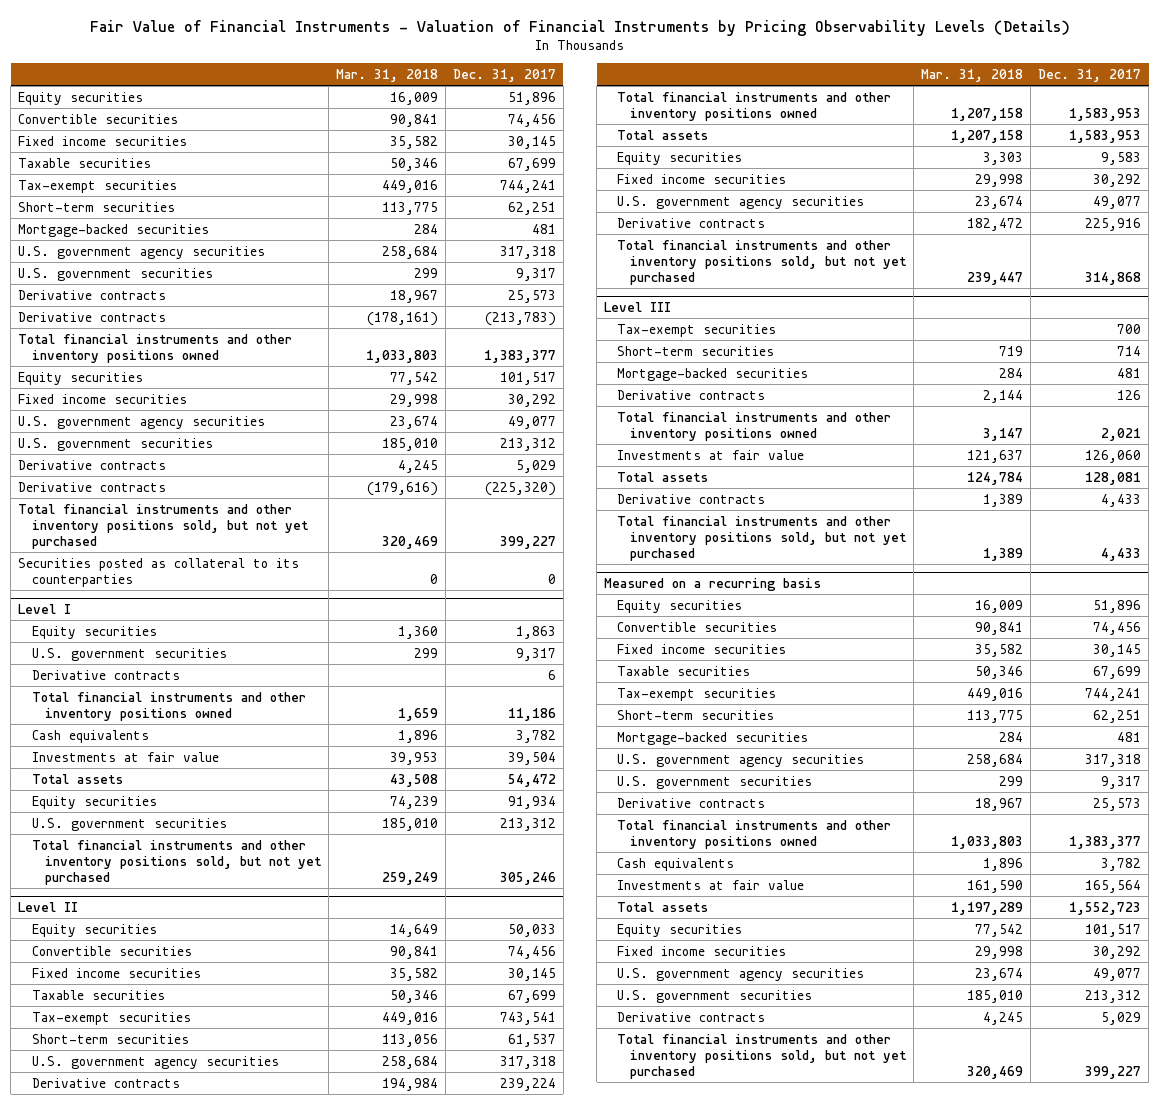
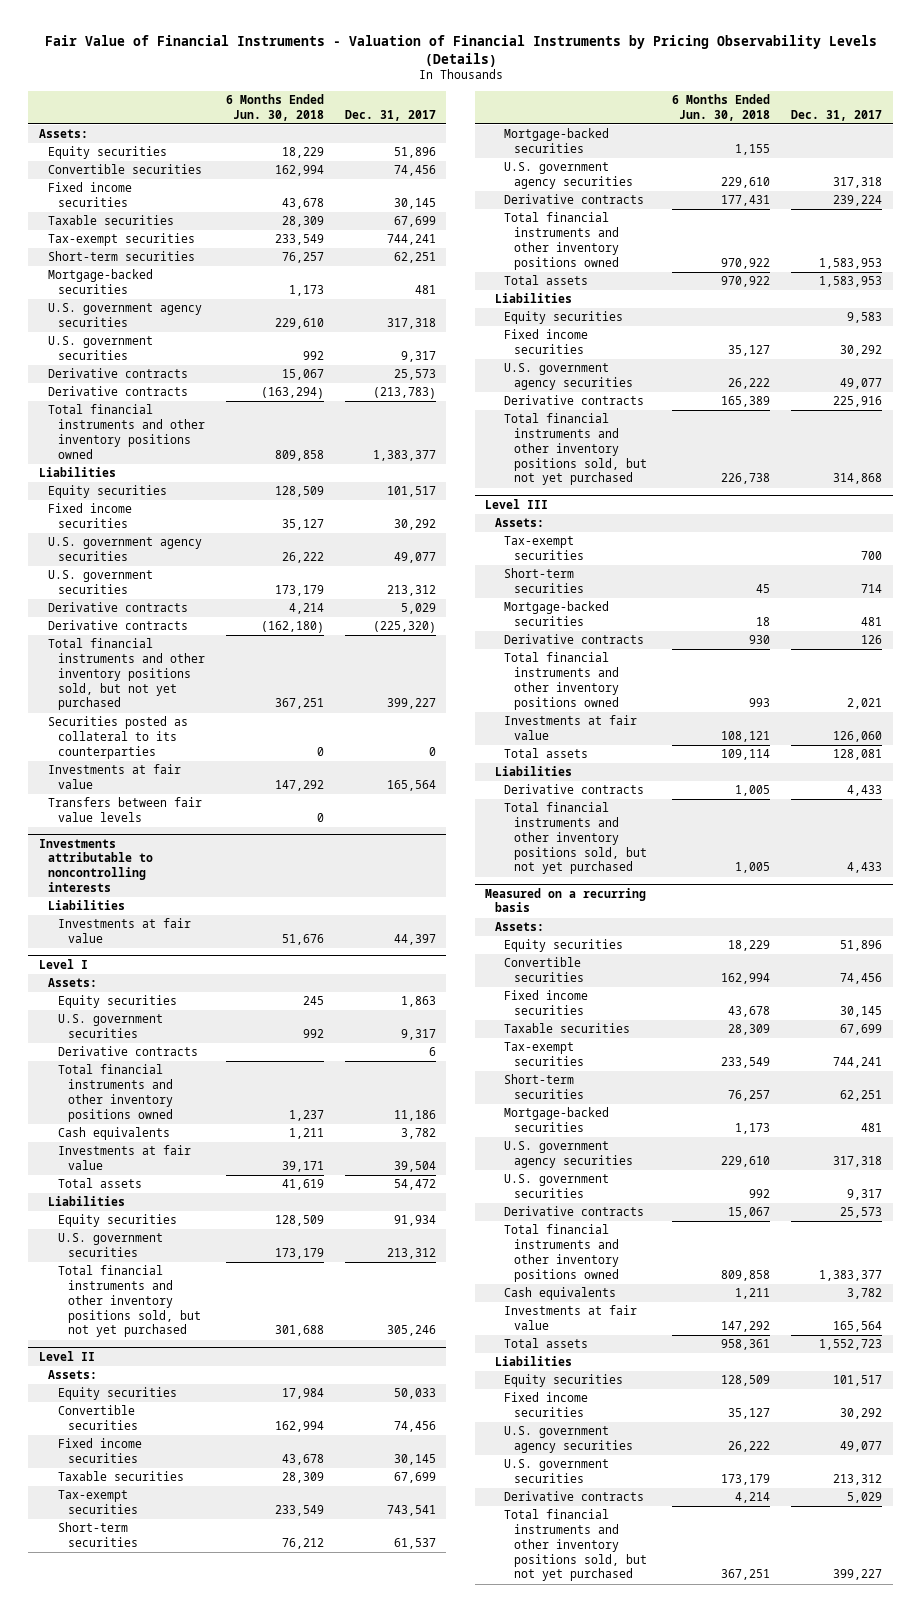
- | Mar. 31, 2018 | Dec. 31, 2017
+ | 6 Months Ended Jun. 30, 2018 | Dec. 31, 2017
+ Assets:
+ Liabilities
+ Investments at fair value | 147,292 | 165,564
+ Transfers between fair value levels | 0 |
+ Investments attributable to noncontrolling interests
+ Liabilities
+ Investments at fair value | 51,676 | 44,397
@ Level I
+ Assets:
+ Liabilities
@ Level II
+ Assets:
+ Mortgage-backed securities | 1,155 |
+ Liabilities
@ Level III
+ Assets:
+ Liabilities
@ Measured on a recurring basis
+ Assets:
+ Liabilities

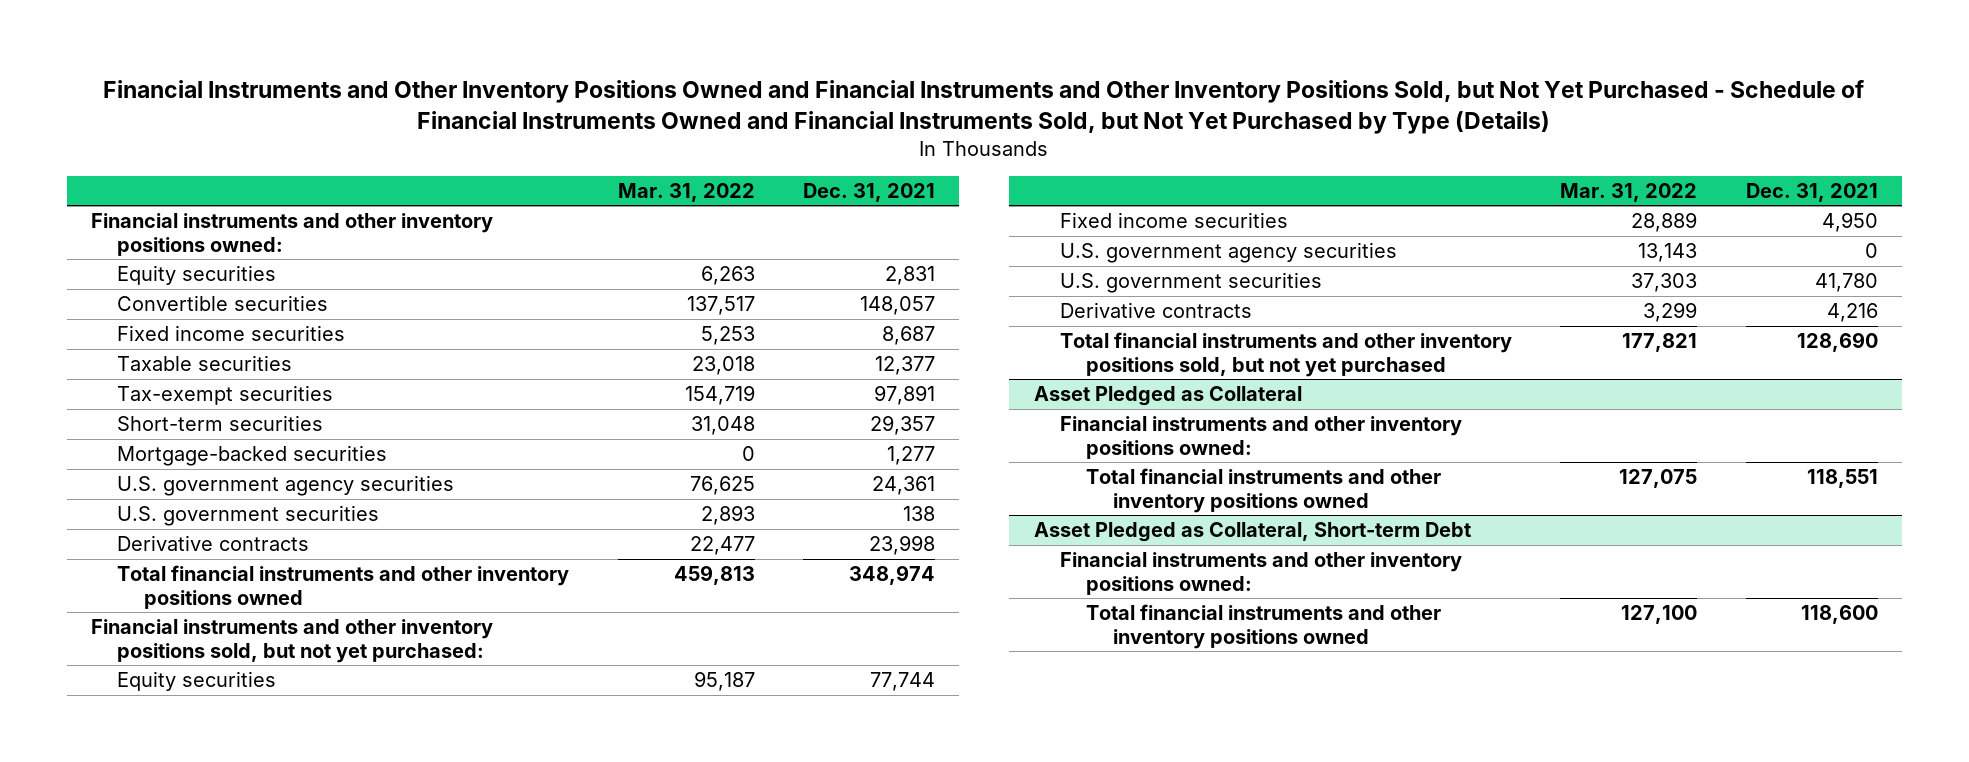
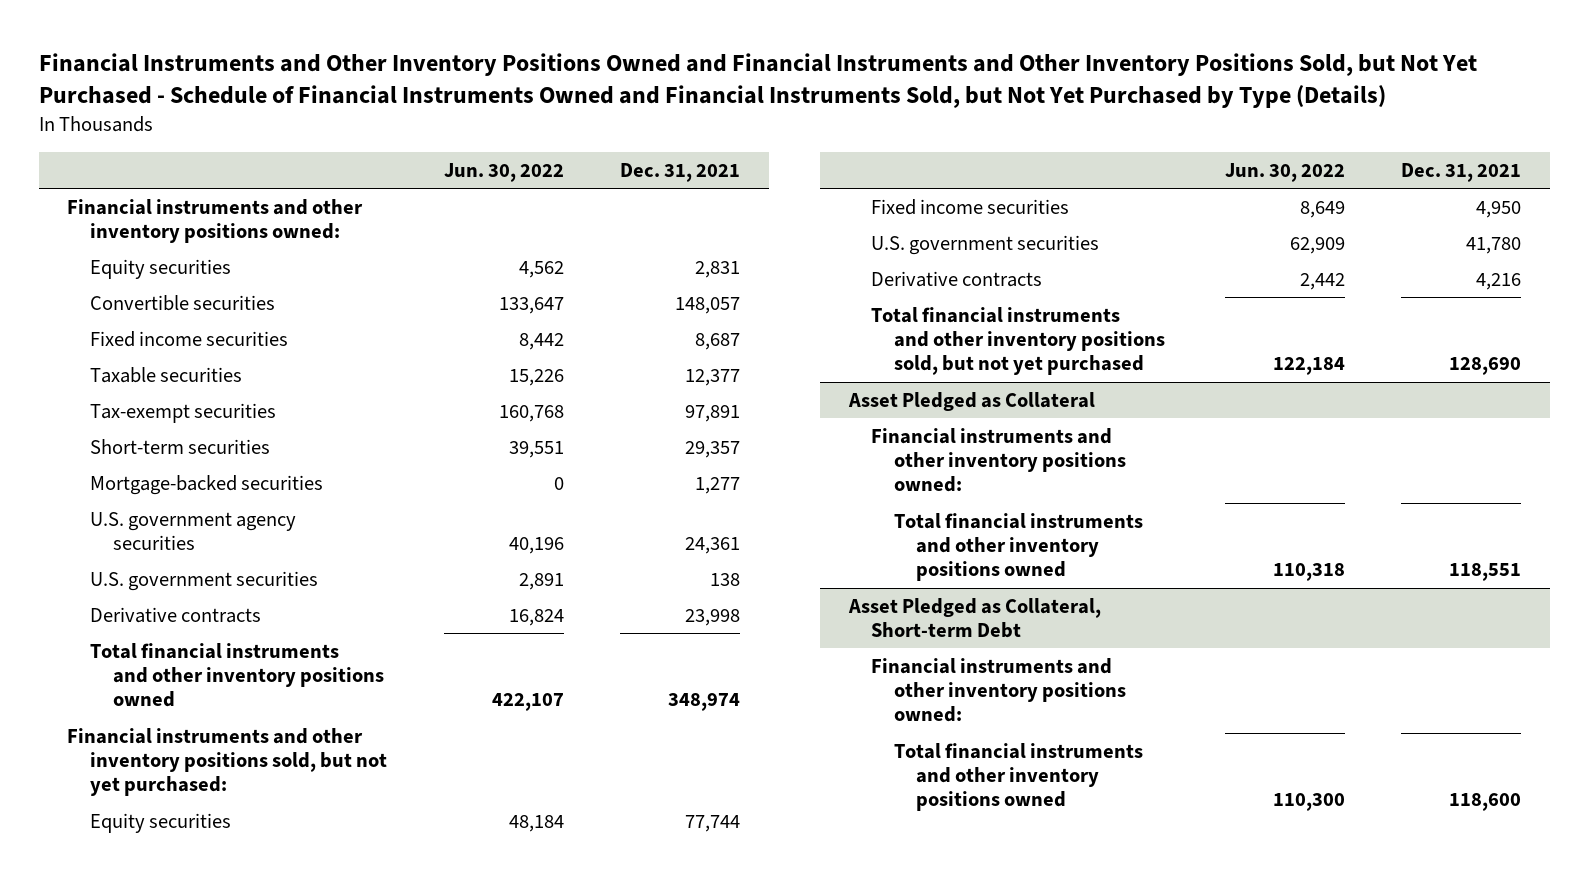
- | Mar. 31, 2022 | Dec. 31, 2021
+ | Jun. 30, 2022 | Dec. 31, 2021
- U.S. government agency securities | 13,143 | 0

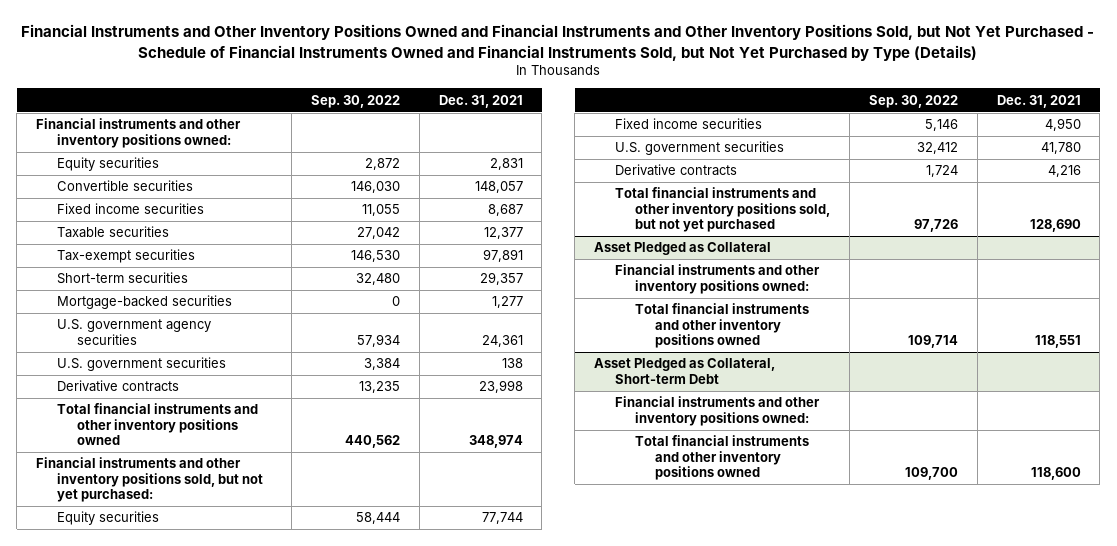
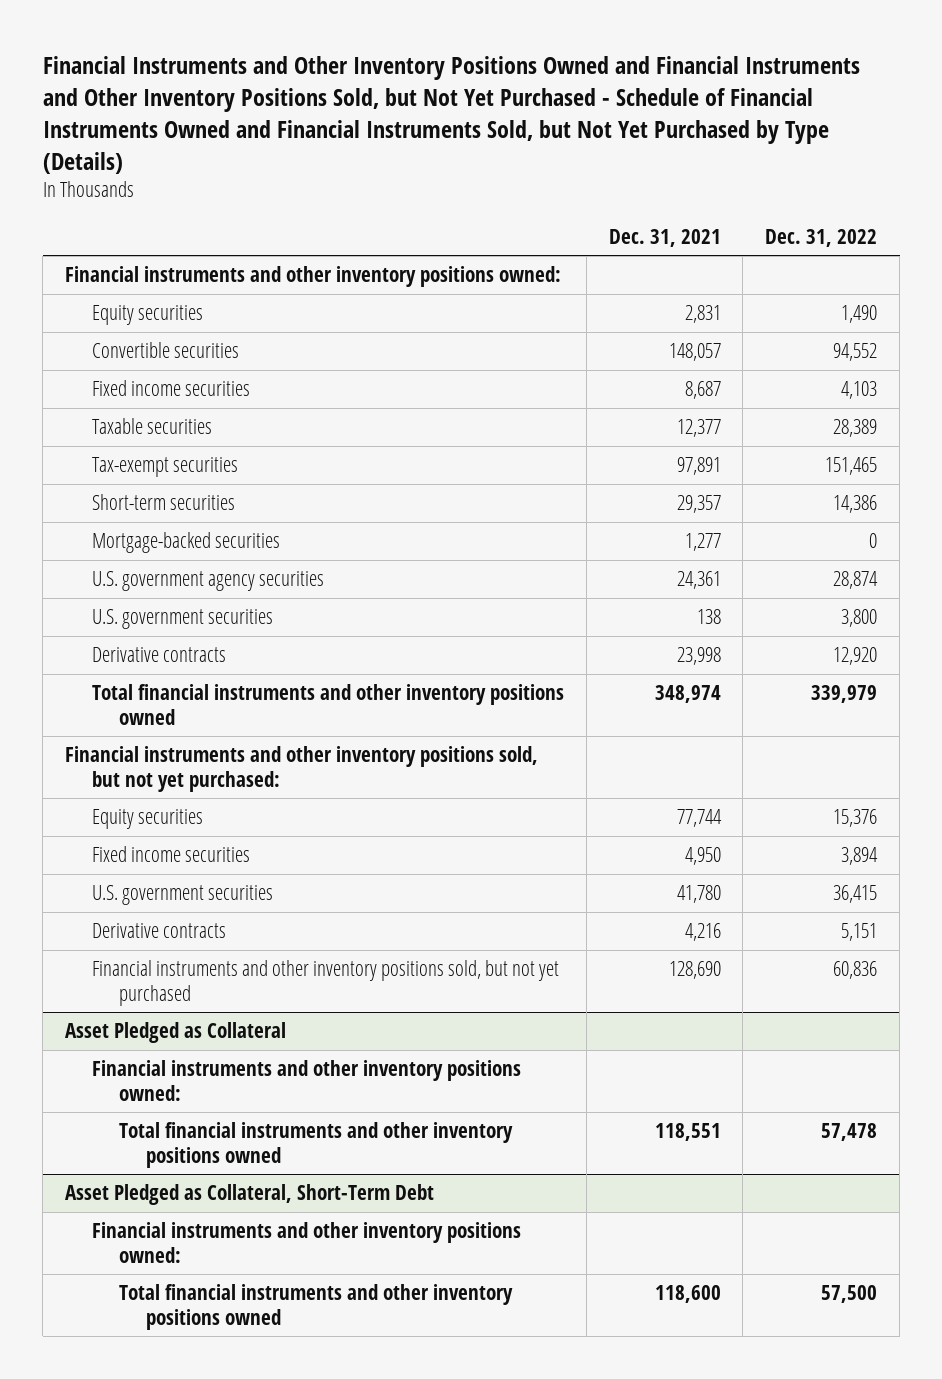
- | Sep. 30, 2022 | Dec. 31, 2021
+ | Dec. 31, 2021 | Dec. 31, 2022
- Total financial instruments and other inventory positions sold, but not yet purchased | 97,726 | 128,690
+ Financial instruments and other inventory positions sold, but not yet purchased | 128,690 | 60,836
- Asset Pledged as Collateral, Short-term Debt
+ Asset Pledged as Collateral, Short-Term Debt

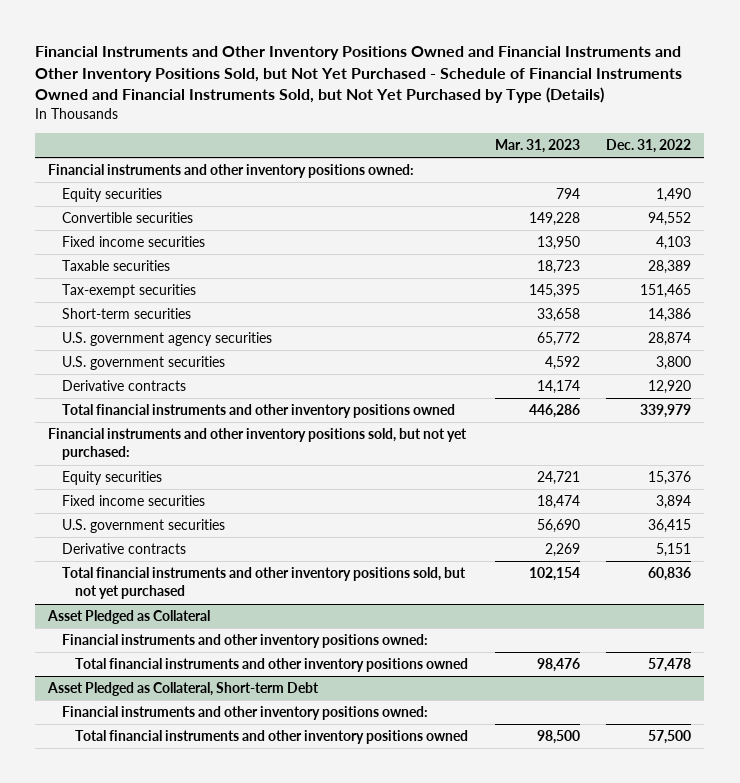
- | Dec. 31, 2021 | Dec. 31, 2022
+ | Mar. 31, 2023 | Dec. 31, 2022
- Mortgage-backed securities | 1,277 | 0
- Financial instruments and other inventory positions sold, but not yet purchased | 128,690 | 60,836
+ Total financial instruments and other inventory positions sold, but not yet purchased | 102,154 | 60,836
- Asset Pledged as Collateral, Short-Term Debt
+ Asset Pledged as Collateral, Short-term Debt

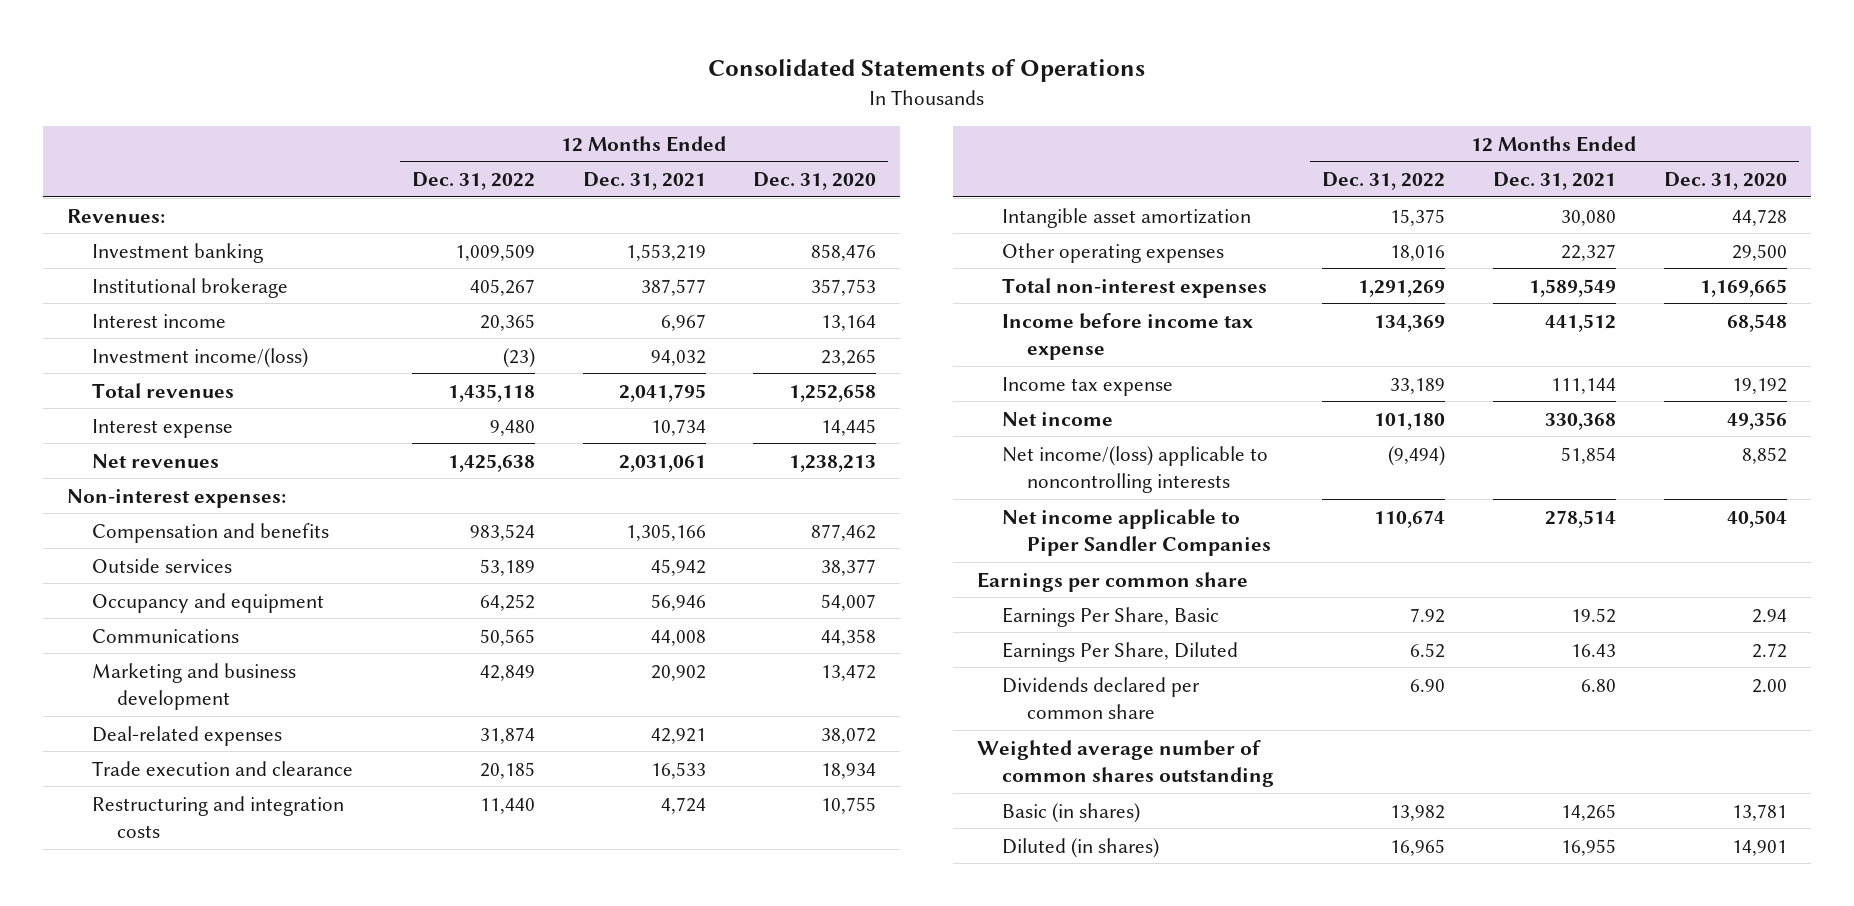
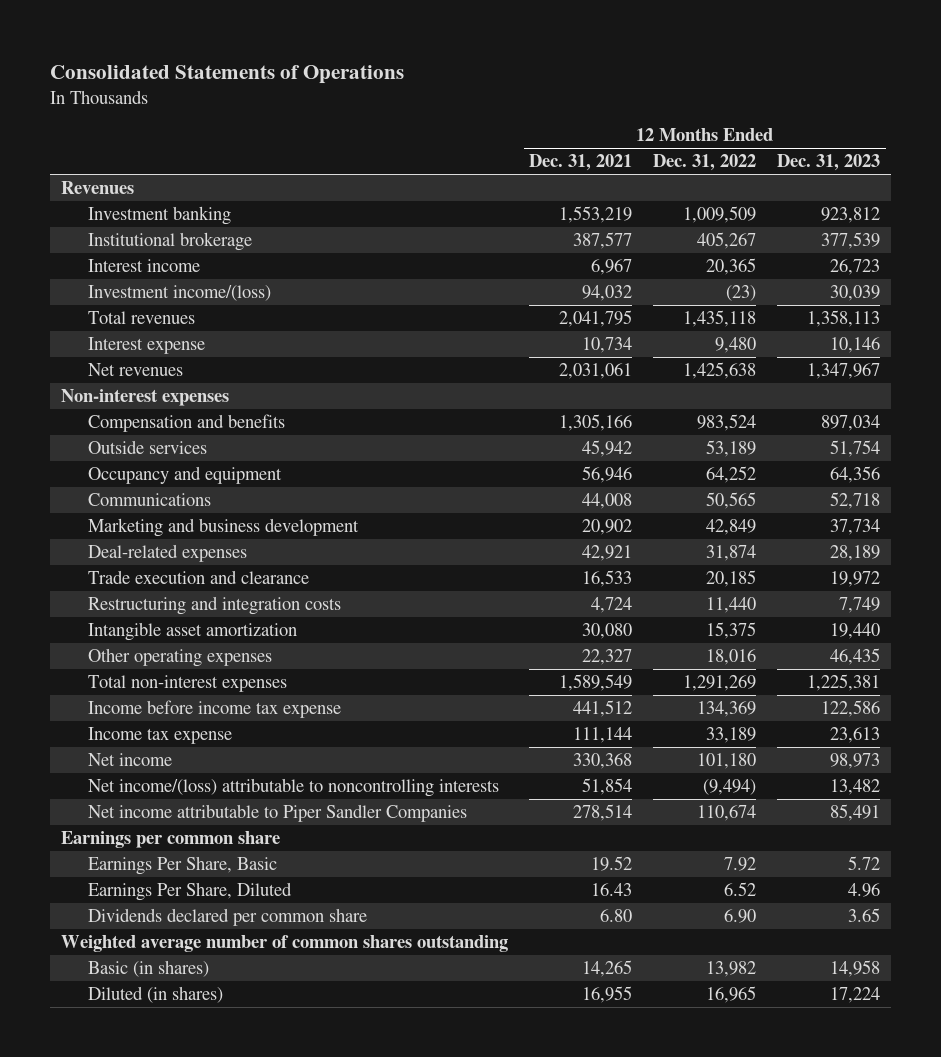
- | 12 Months Ended Dec. 31, 2022 | 12 Months Ended Dec. 31, 2021 | 12 Months Ended Dec. 31, 2020
+ | 12 Months Ended Dec. 31, 2021 | 12 Months Ended Dec. 31, 2022 | 12 Months Ended Dec. 31, 2023
- Revenues:
+ Revenues
- Non-interest expenses:
+ Non-interest expenses
- Net income/(loss) applicable to noncontrolling interests | (9,494) | 51,854 | 8,852
- Net income applicable to Piper Sandler Companies | 110,674 | 278,514 | 40,504
+ Net income/(loss) attributable to noncontrolling interests | 51,854 | (9,494) | 13,482
+ Net income attributable to Piper Sandler Companies | 278,514 | 110,674 | 85,491

